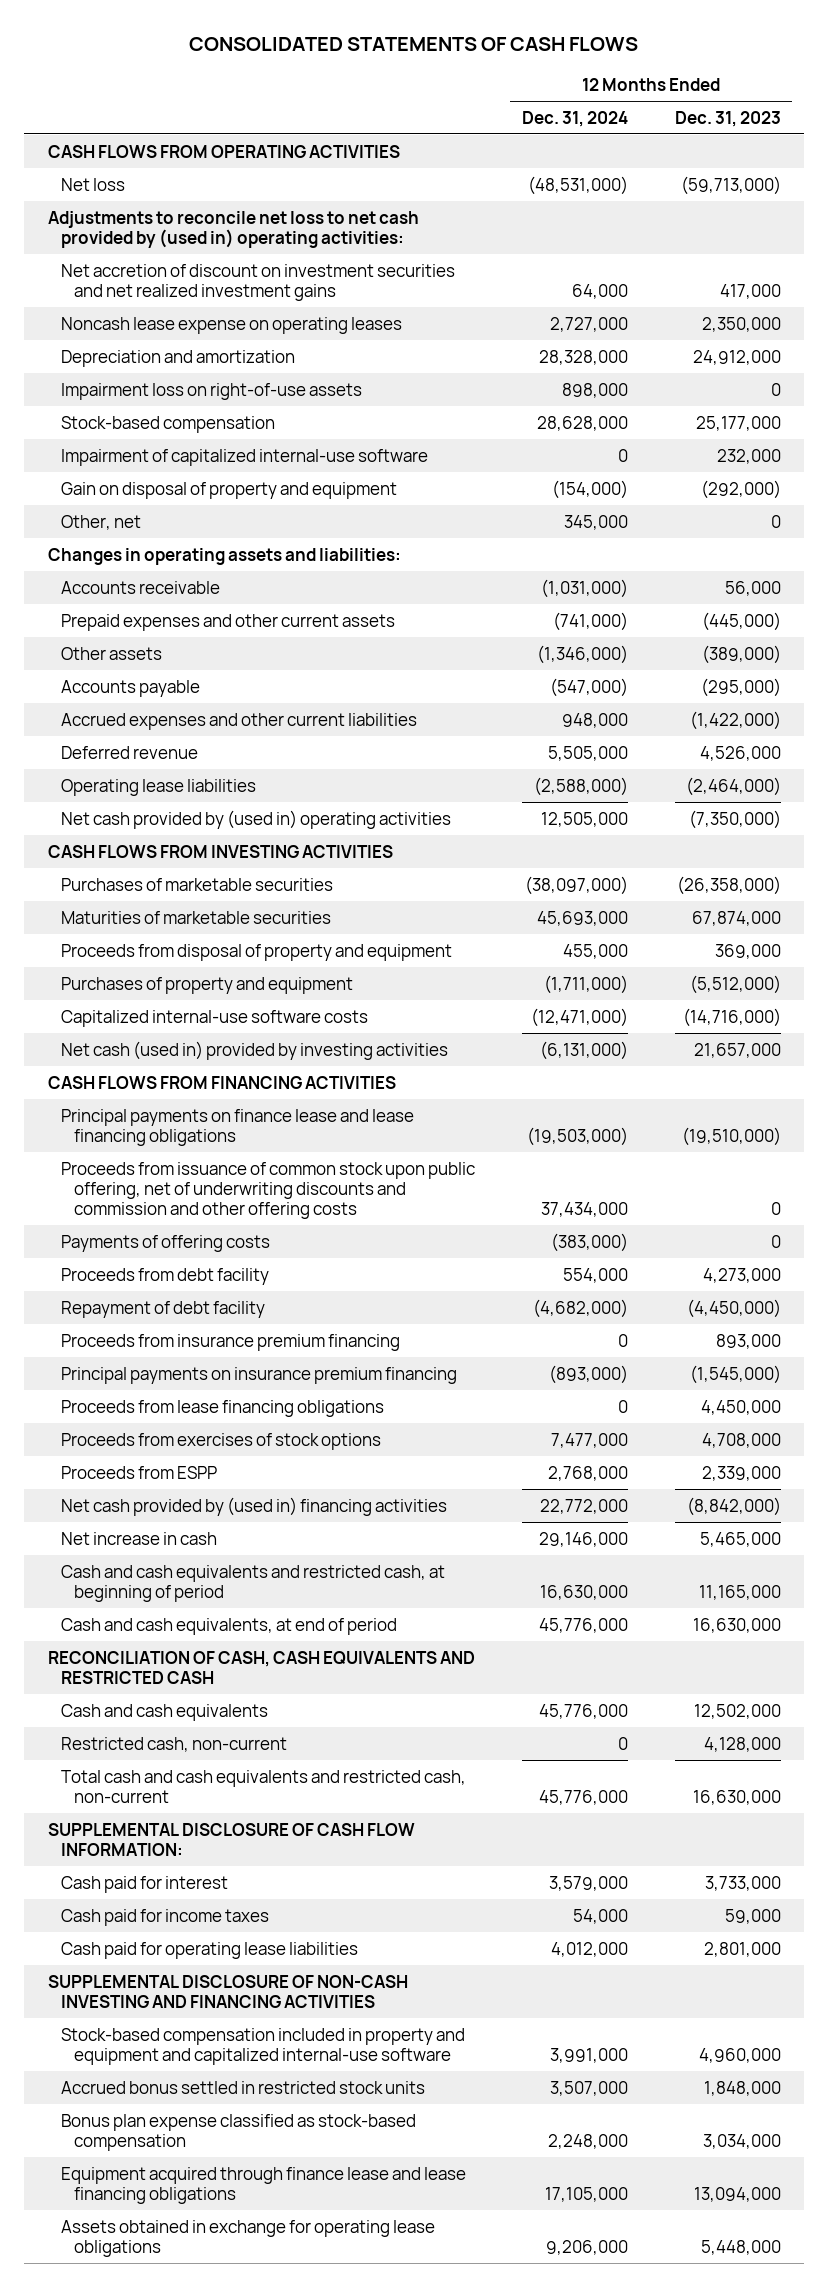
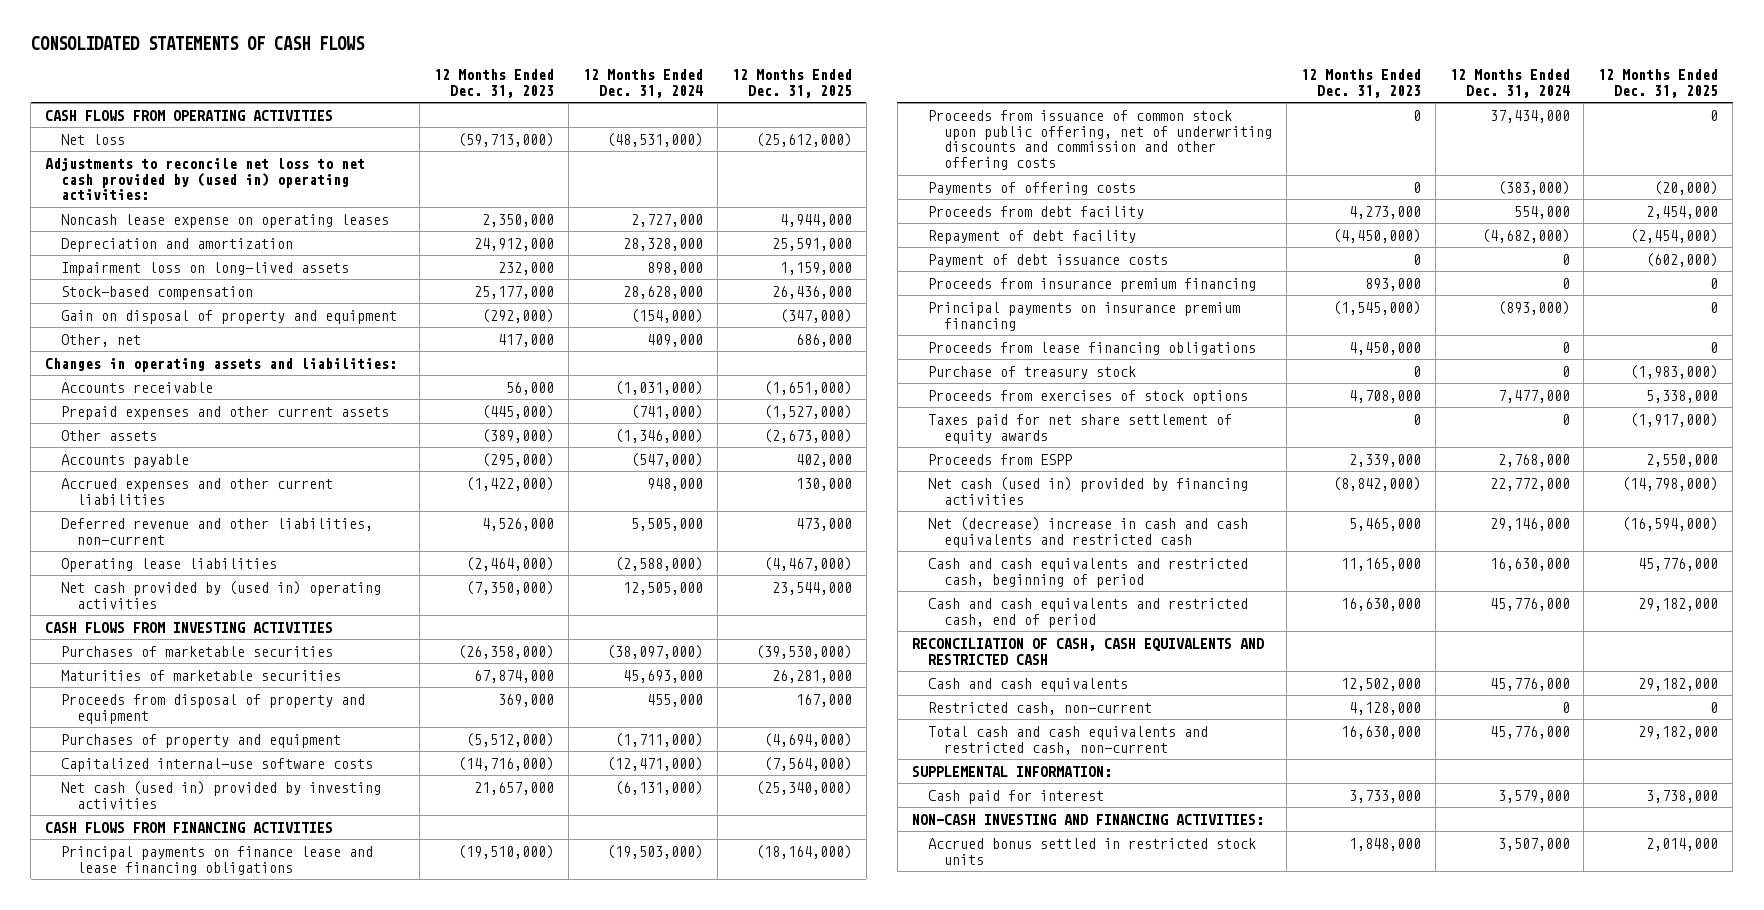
- | 12 Months Ended Dec. 31, 2024 | 12 Months Ended Dec. 31, 2023
+ | 12 Months Ended Dec. 31, 2023 | 12 Months Ended Dec. 31, 2024 | 12 Months Ended Dec. 31, 2025
- Net accretion of discount on investment securities and net realized investment gains | 64,000 | 417,000
- Impairment loss on right-of-use assets | 898,000 | 0
+ Impairment loss on long-lived assets | 232,000 | 898,000 | 1,159,000
- Impairment of capitalized internal-use software | 0 | 232,000
- Other, net | 345,000 | 0
+ Other, net | 417,000 | 409,000 | 686,000
- Deferred revenue | 5,505,000 | 4,526,000
+ Deferred revenue and other liabilities, non-current | 4,526,000 | 5,505,000 | 473,000
+ Payment of debt issuance costs | 0 | 0 | (602,000)
+ Purchase of treasury stock | 0 | 0 | (1,983,000)
+ Taxes paid for net share settlement of equity awards | 0 | 0 | (1,917,000)
- Net cash provided by (used in) financing activities | 22,772,000 | (8,842,000)
- Net increase in cash | 29,146,000 | 5,465,000
- Cash and cash equivalents and restricted cash, at beginning of period | 16,630,000 | 11,165,000
- Cash and cash equivalents, at end of period | 45,776,000 | 16,630,000
+ Net cash (used in) provided by financing activities | (8,842,000) | 22,772,000 | (14,798,000)
+ Net (decrease) increase in cash and cash equivalents and restricted cash | 5,465,000 | 29,146,000 | (16,594,000)
+ Cash and cash equivalents and restricted cash, beginning of period | 11,165,000 | 16,630,000 | 45,776,000
+ Cash and cash equivalents and restricted cash, end of period | 16,630,000 | 45,776,000 | 29,182,000
- SUPPLEMENTAL DISCLOSURE OF CASH FLOW INFORMATION:
+ SUPPLEMENTAL INFORMATION:
- Cash paid for income taxes | 54,000 | 59,000
- Cash paid for operating lease liabilities | 4,012,000 | 2,801,000
- SUPPLEMENTAL DISCLOSURE OF NON-CASH INVESTING AND FINANCING ACTIVITIES
- Stock-based compensation included in property and equipment and capitalized internal-use software | 3,991,000 | 4,960,000
+ NON-CASH INVESTING AND FINANCING ACTIVITIES:
- Bonus plan expense classified as stock-based compensation | 2,248,000 | 3,034,000
- Equipment acquired through finance lease and lease financing obligations | 17,105,000 | 13,094,000
- Assets obtained in exchange for operating lease obligations | 9,206,000 | 5,448,000

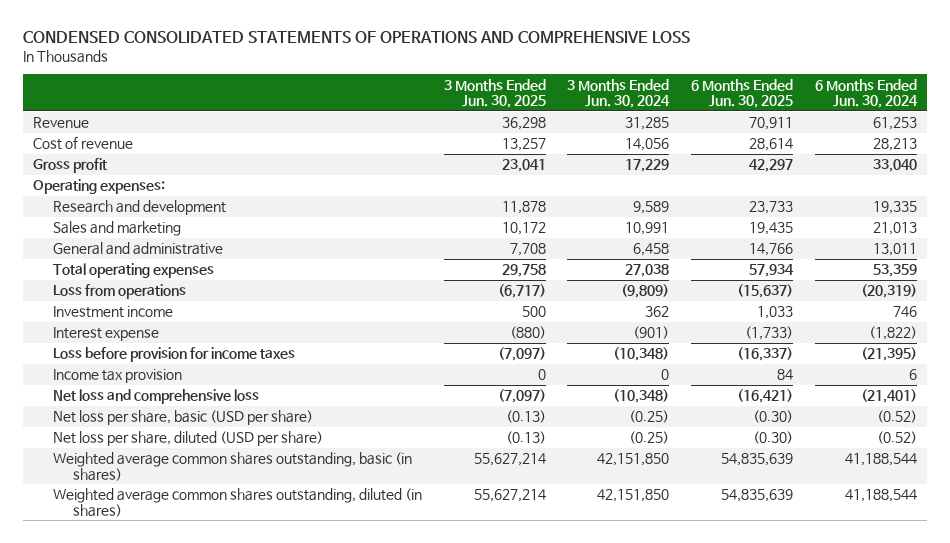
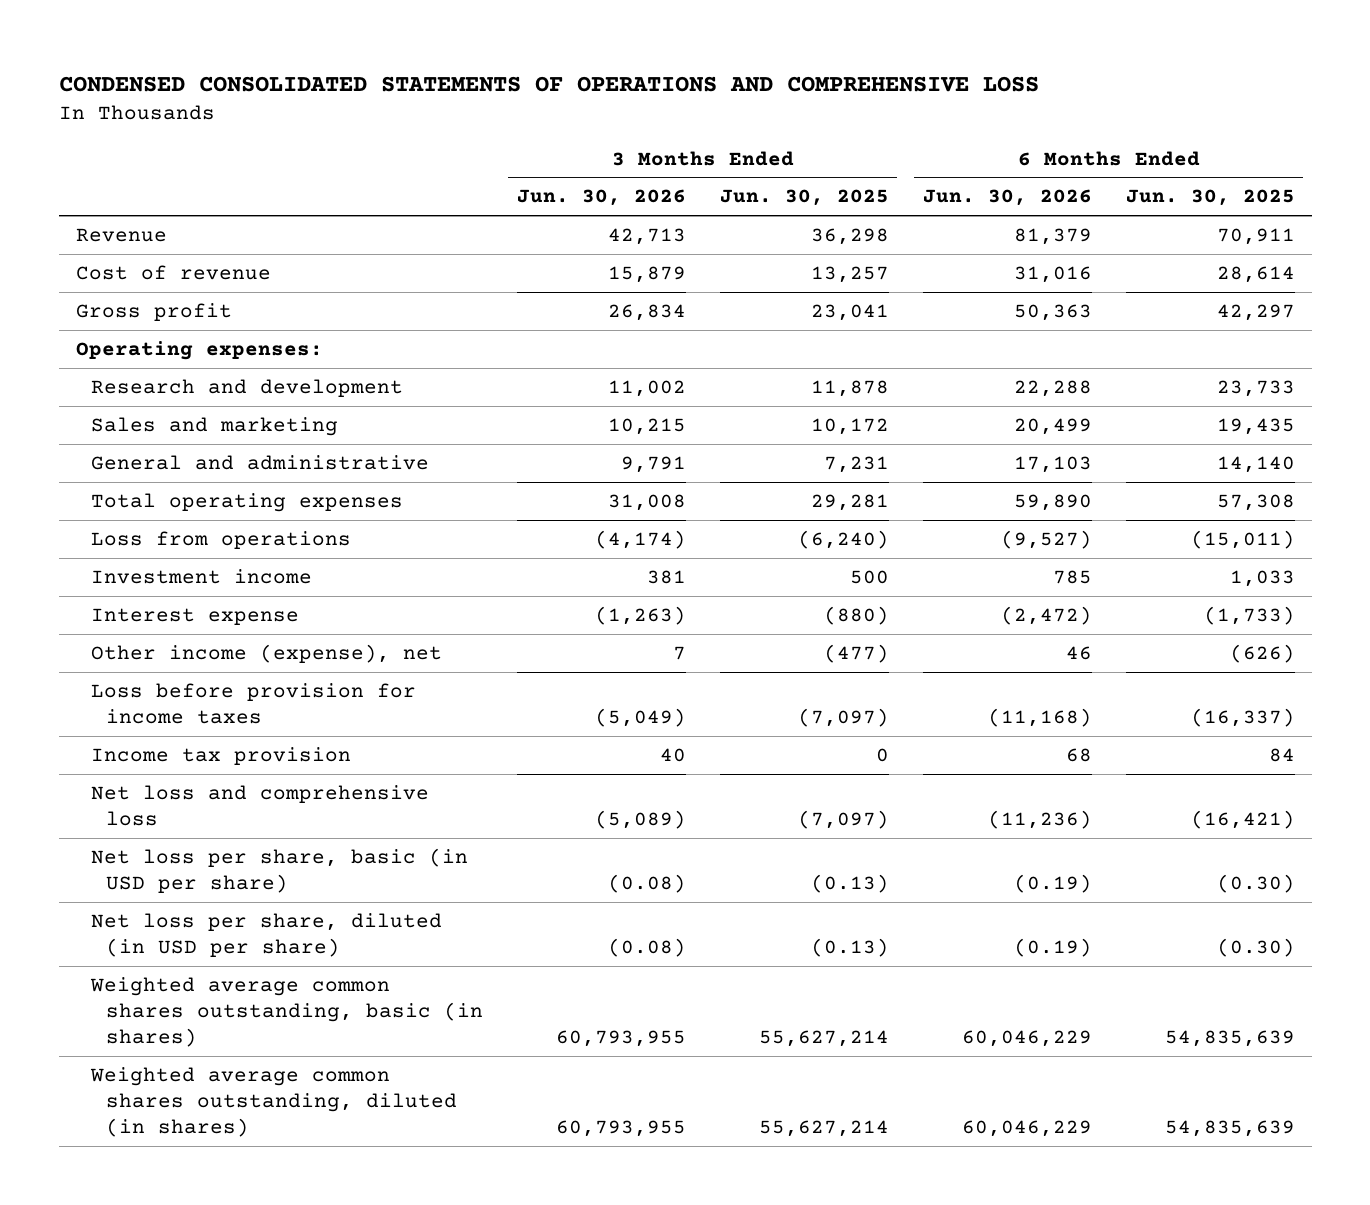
- | 3 Months Ended Jun. 30, 2025 | 3 Months Ended Jun. 30, 2024 | 6 Months Ended Jun. 30, 2025 | 6 Months Ended Jun. 30, 2024
+ | 3 Months Ended Jun. 30, 2026 | 3 Months Ended Jun. 30, 2025 | 6 Months Ended Jun. 30, 2026 | 6 Months Ended Jun. 30, 2025
- General and administrative | 7,708 | 6,458 | 14,766 | 13,011
- Total operating expenses | 29,758 | 27,038 | 57,934 | 53,359
- Loss from operations | (6,717) | (9,809) | (15,637) | (20,319)
+ General and administrative | 9,791 | 7,231 | 17,103 | 14,140
+ Total operating expenses | 31,008 | 29,281 | 59,890 | 57,308
+ Loss from operations | (4,174) | (6,240) | (9,527) | (15,011)
+ Other income (expense), net | 7 | (477) | 46 | (626)
- Net loss per share, basic (USD per share) | (0.13) | (0.25) | (0.30) | (0.52)
- Net loss per share, diluted (USD per share) | (0.13) | (0.25) | (0.30) | (0.52)
+ Net loss per share, basic (in USD per share) | (0.08) | (0.13) | (0.19) | (0.30)
+ Net loss per share, diluted (in USD per share) | (0.08) | (0.13) | (0.19) | (0.30)

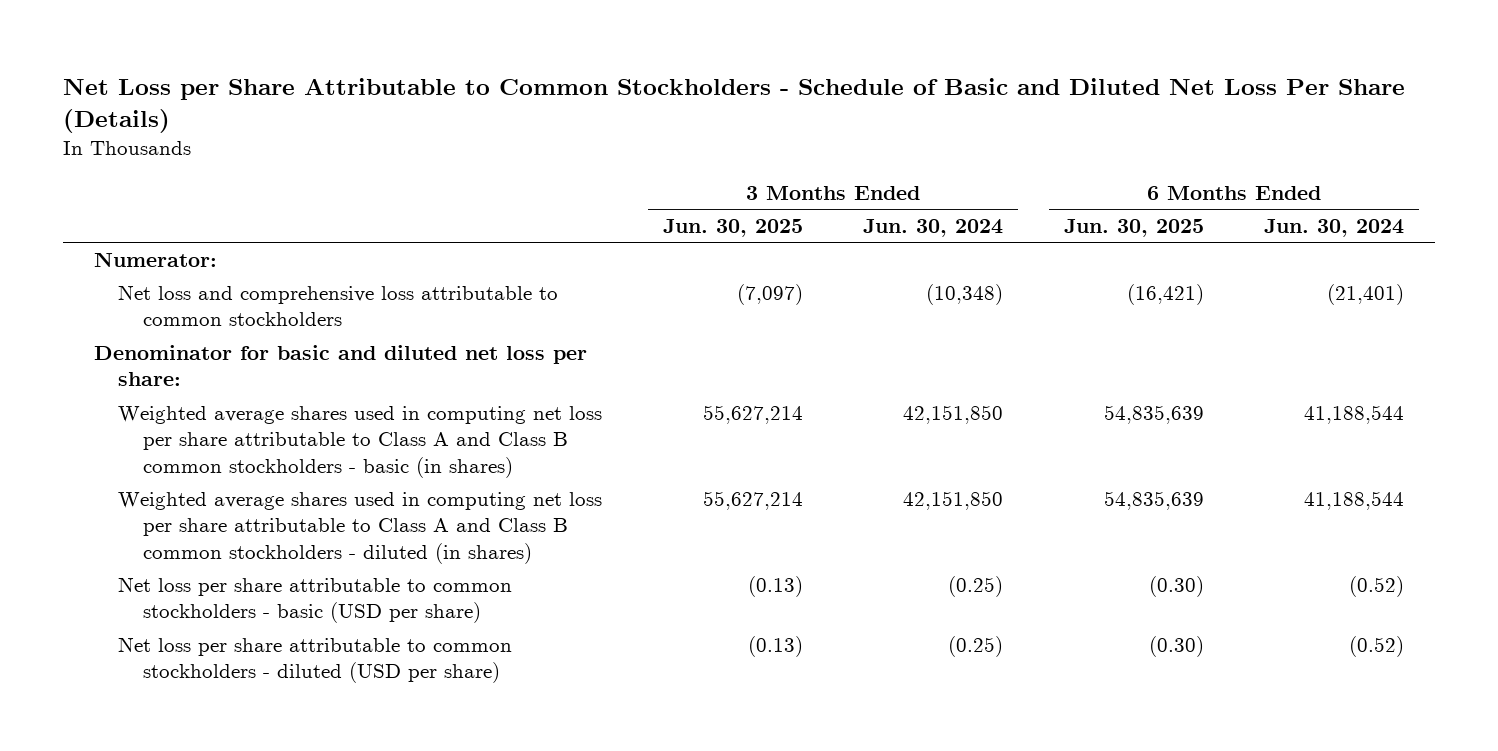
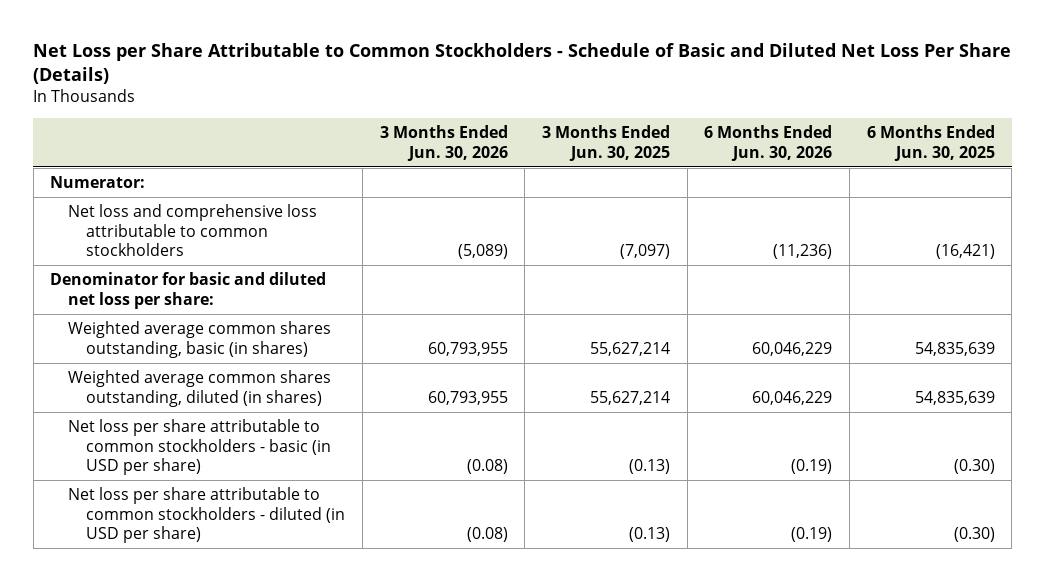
- | 3 Months Ended Jun. 30, 2025 | 3 Months Ended Jun. 30, 2024 | 6 Months Ended Jun. 30, 2025 | 6 Months Ended Jun. 30, 2024
+ | 3 Months Ended Jun. 30, 2026 | 3 Months Ended Jun. 30, 2025 | 6 Months Ended Jun. 30, 2026 | 6 Months Ended Jun. 30, 2025
- Weighted average shares used in computing net loss per share attributable to Class A and Class B common stockholders - basic (in shares) | 55,627,214 | 42,151,850 | 54,835,639 | 41,188,544
- Weighted average shares used in computing net loss per share attributable to Class A and Class B common stockholders - diluted (in shares) | 55,627,214 | 42,151,850 | 54,835,639 | 41,188,544
- Net loss per share attributable to common stockholders - basic (USD per share) | (0.13) | (0.25) | (0.30) | (0.52)
- Net loss per share attributable to common stockholders - diluted (USD per share) | (0.13) | (0.25) | (0.30) | (0.52)
+ Weighted average common shares outstanding, basic (in shares) | 60,793,955 | 55,627,214 | 60,046,229 | 54,835,639
+ Weighted average common shares outstanding, diluted (in shares) | 60,793,955 | 55,627,214 | 60,046,229 | 54,835,639
+ Net loss per share attributable to common stockholders - basic (in USD per share) | (0.08) | (0.13) | (0.19) | (0.30)
+ Net loss per share attributable to common stockholders - diluted (in USD per share) | (0.08) | (0.13) | (0.19) | (0.30)

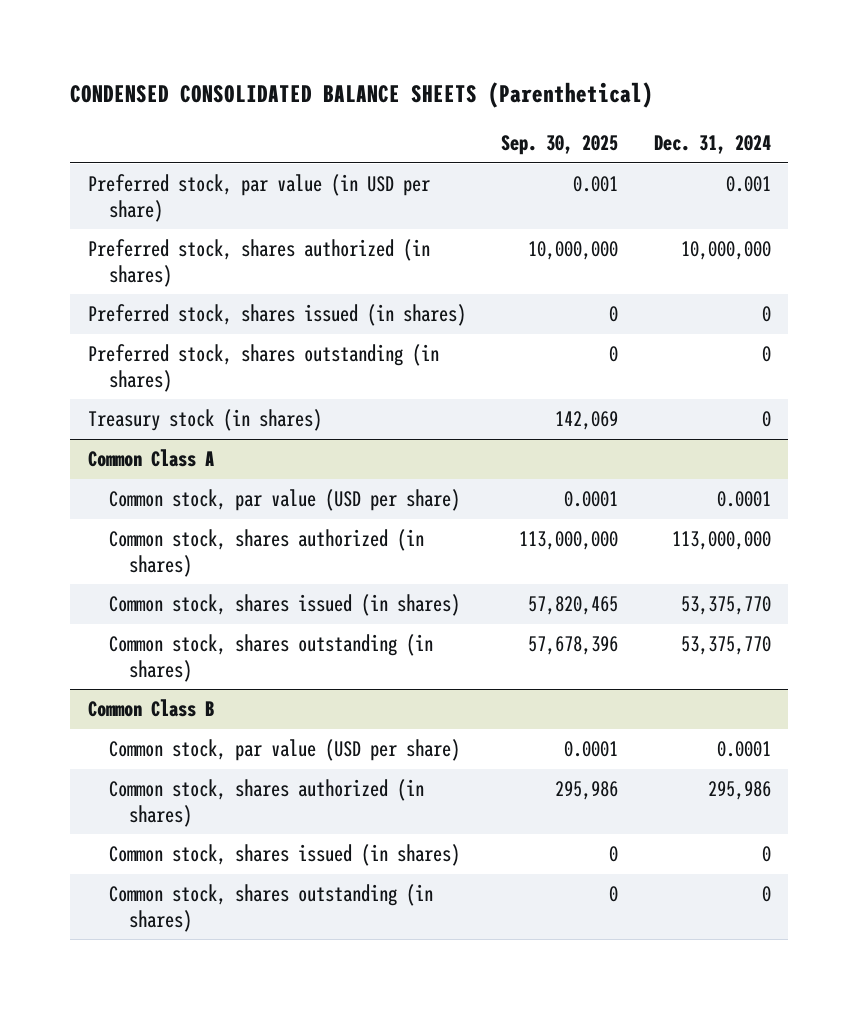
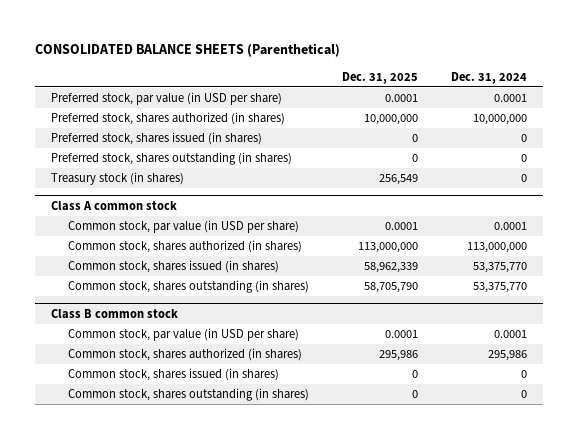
- CONDENSED CONSOLIDATED BALANCE SHEETS (Parenthetical)
+ CONSOLIDATED BALANCE SHEETS (Parenthetical)
- | Sep. 30, 2025 | Dec. 31, 2024
+ | Dec. 31, 2025 | Dec. 31, 2024
- Preferred stock, par value (in USD per share) | 0.001 | 0.001
+ Preferred stock, par value (in USD per share) | 0.0001 | 0.0001
- Common Class A
- Common stock, par value (USD per share) | 0.0001 | 0.0001
+ Class A common stock
+ Common stock, par value (in USD per share) | 0.0001 | 0.0001
- Common Class B
- Common stock, par value (USD per share) | 0.0001 | 0.0001
+ Class B common stock
+ Common stock, par value (in USD per share) | 0.0001 | 0.0001

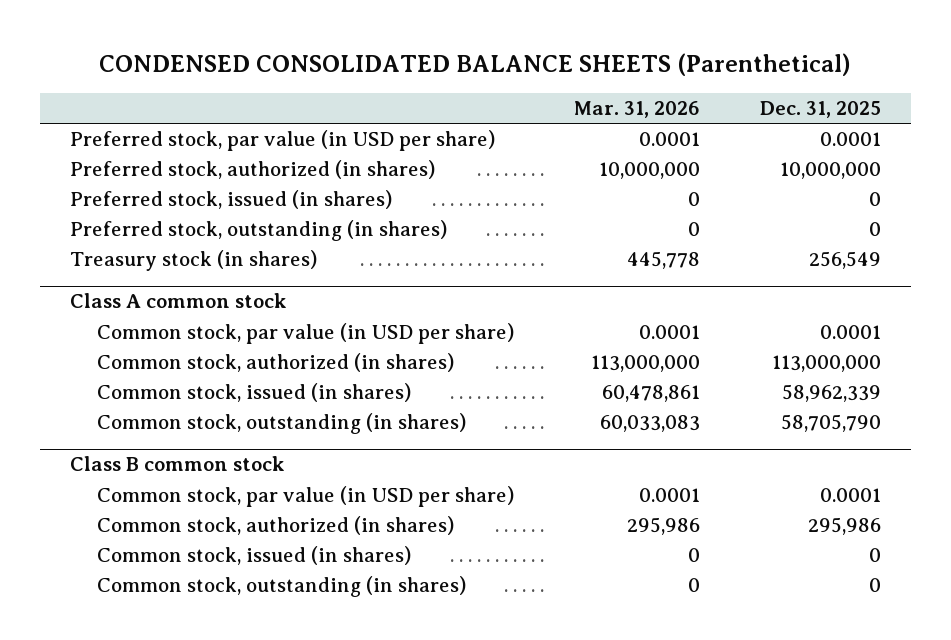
- CONSOLIDATED BALANCE SHEETS (Parenthetical)
+ CONDENSED CONSOLIDATED BALANCE SHEETS (Parenthetical)
- | Dec. 31, 2025 | Dec. 31, 2024
+ | Mar. 31, 2026 | Dec. 31, 2025
- Preferred stock, shares authorized (in shares) | 10,000,000 | 10,000,000
- Preferred stock, shares issued (in shares) | 0 | 0
- Preferred stock, shares outstanding (in shares) | 0 | 0
+ Preferred stock, authorized (in shares) | 10,000,000 | 10,000,000
+ Preferred stock, issued (in shares) | 0 | 0
+ Preferred stock, outstanding (in shares) | 0 | 0
@ Class A common stock
- Common stock, shares authorized (in shares) | 113,000,000 | 113,000,000
- Common stock, shares issued (in shares) | 58,962,339 | 53,375,770
- Common stock, shares outstanding (in shares) | 58,705,790 | 53,375,770
+ Common stock, authorized (in shares) | 113,000,000 | 113,000,000
+ Common stock, issued (in shares) | 60,478,861 | 58,962,339
+ Common stock, outstanding (in shares) | 60,033,083 | 58,705,790
@ Class B common stock
- Common stock, shares authorized (in shares) | 295,986 | 295,986
- Common stock, shares issued (in shares) | 0 | 0
- Common stock, shares outstanding (in shares) | 0 | 0
+ Common stock, authorized (in shares) | 295,986 | 295,986
+ Common stock, issued (in shares) | 0 | 0
+ Common stock, outstanding (in shares) | 0 | 0

